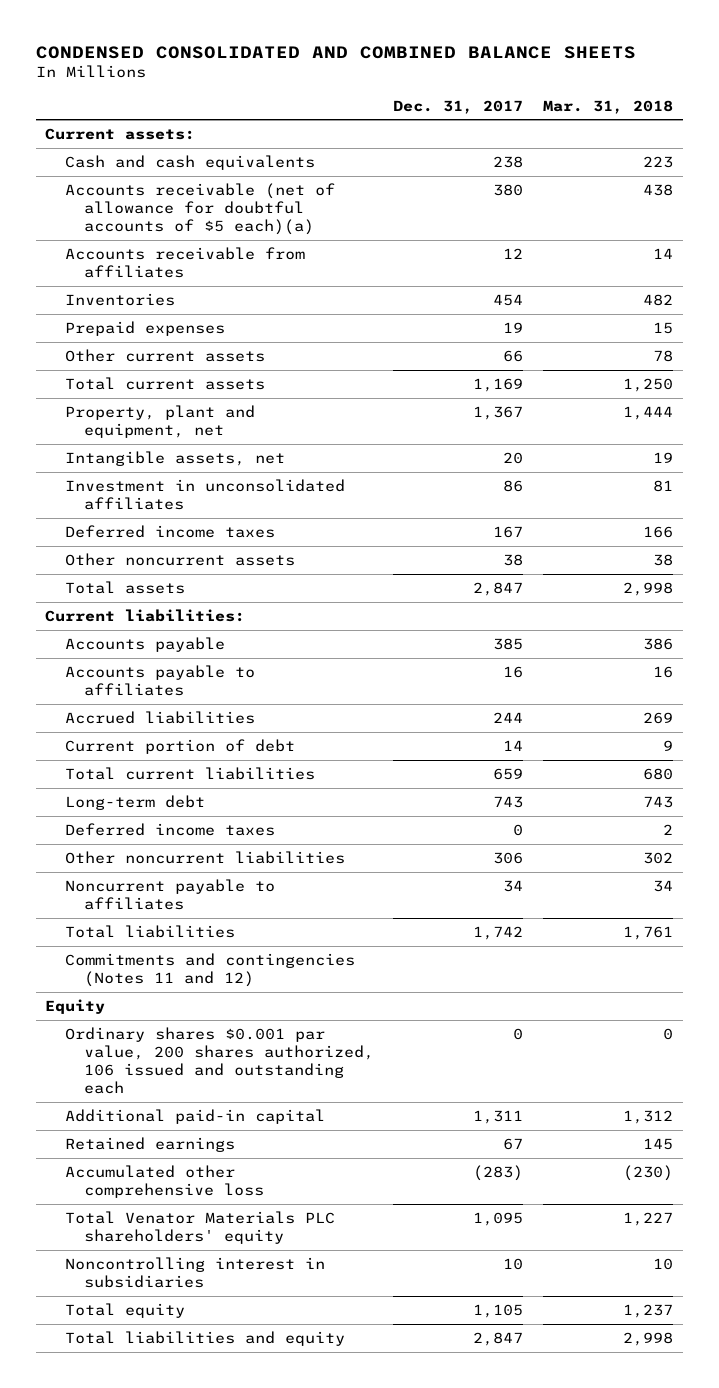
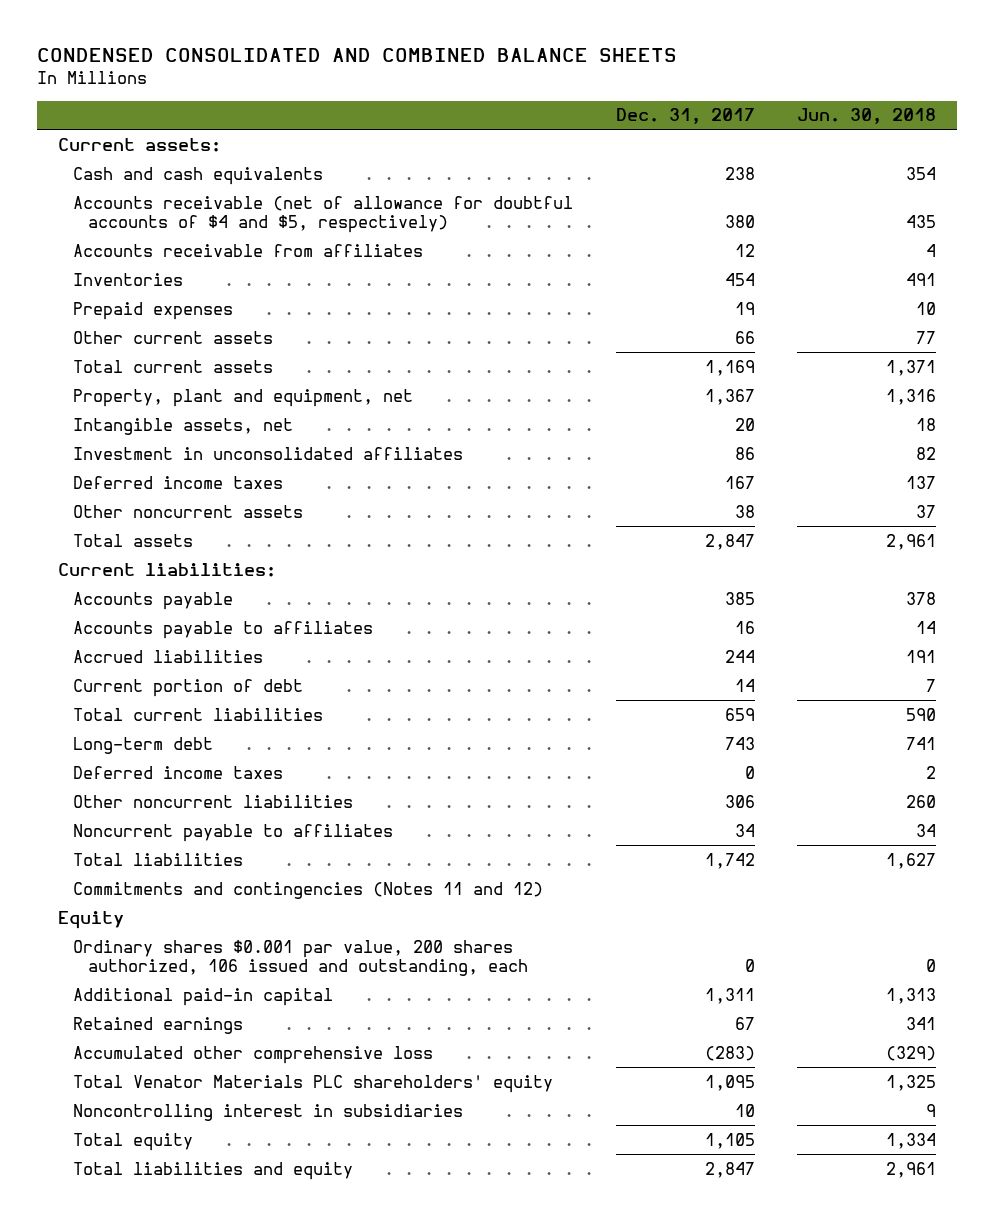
- | Dec. 31, 2017 | Mar. 31, 2018
+ | Dec. 31, 2017 | Jun. 30, 2018
- Accounts receivable (net of allowance for doubtful accounts of $5 each)(a) | 380 | 438
+ Accounts receivable (net of allowance for doubtful accounts of $4 and $5, respectively) | 380 | 435
- Ordinary shares $0.001 par value, 200 shares authorized, 106 issued and outstanding each | 0 | 0
+ Ordinary shares $0.001 par value, 200 shares authorized, 106 issued and outstanding, each | 0 | 0

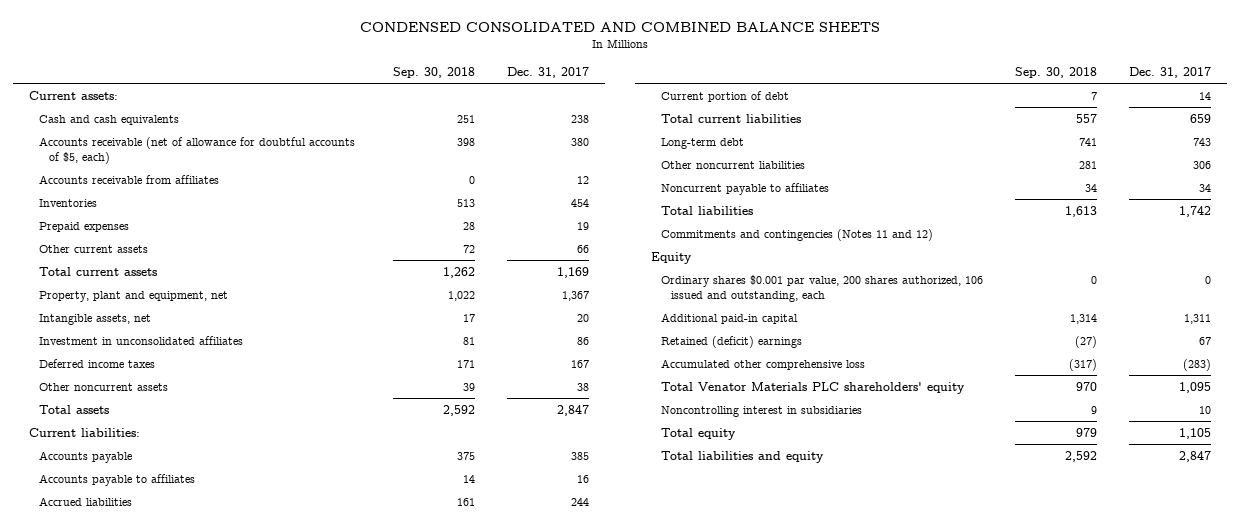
- | Dec. 31, 2017 | Jun. 30, 2018
+ | Sep. 30, 2018 | Dec. 31, 2017
- Accounts receivable (net of allowance for doubtful accounts of $4 and $5, respectively) | 380 | 435
+ Accounts receivable (net of allowance for doubtful accounts of $5, each) | 398 | 380
- Deferred income taxes | 0 | 2
- Retained earnings | 67 | 341
+ Retained (deficit) earnings | (27) | 67

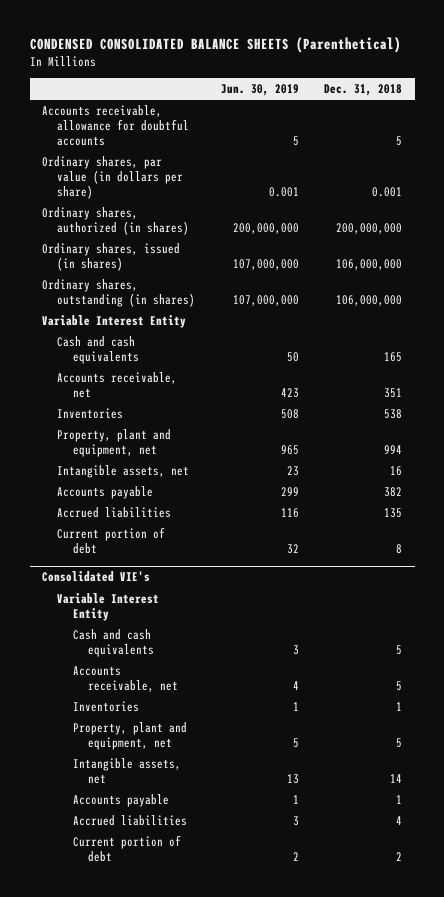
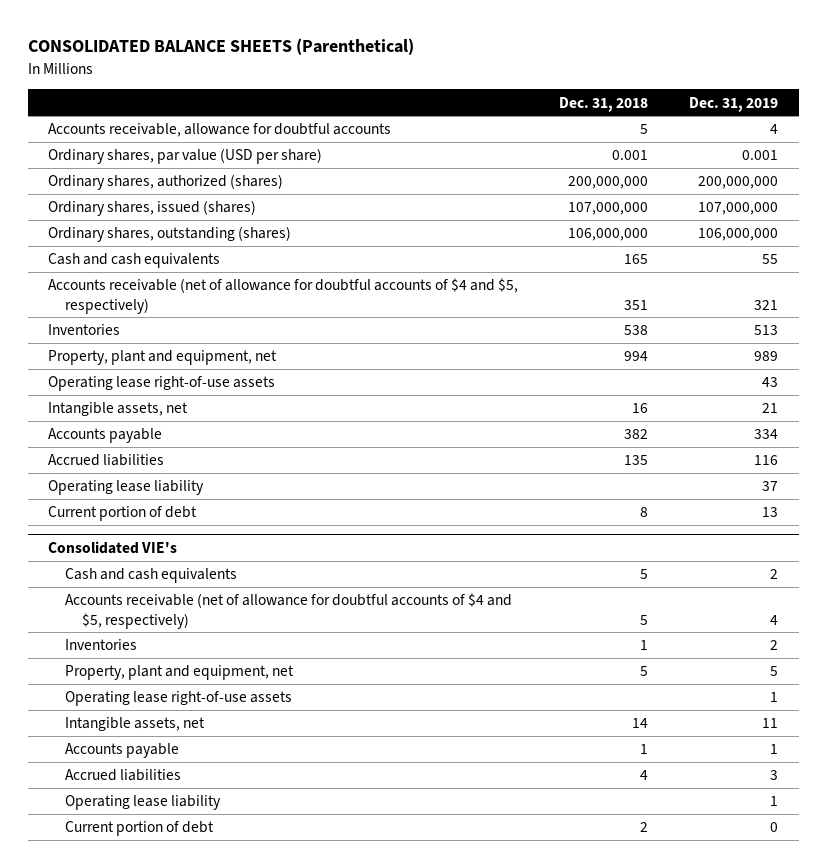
- CONDENSED CONSOLIDATED BALANCE SHEETS (Parenthetical)
+ CONSOLIDATED BALANCE SHEETS (Parenthetical)
- | Jun. 30, 2019 | Dec. 31, 2018
+ | Dec. 31, 2018 | Dec. 31, 2019
- Ordinary shares, par value (in dollars per share) | 0.001 | 0.001
- Ordinary shares, authorized (in shares) | 200,000,000 | 200,000,000
- Ordinary shares, issued (in shares) | 107,000,000 | 106,000,000
- Ordinary shares, outstanding (in shares) | 107,000,000 | 106,000,000
- Variable Interest Entity
+ Ordinary shares, par value (USD per share) | 0.001 | 0.001
+ Ordinary shares, authorized (shares) | 200,000,000 | 200,000,000
+ Ordinary shares, issued (shares) | 107,000,000 | 107,000,000
+ Ordinary shares, outstanding (shares) | 106,000,000 | 106,000,000
- Accounts receivable, net | 423 | 351
+ Accounts receivable (net of allowance for doubtful accounts of $4 and $5, respectively) | 351 | 321
+ Operating lease right-of-use assets | | 43
+ Operating lease liability | | 37
@ Consolidated VIE's
- Variable Interest Entity
- Accounts receivable, net | 4 | 5
+ Accounts receivable (net of allowance for doubtful accounts of $4 and $5, respectively) | 5 | 4
+ Operating lease right-of-use assets | | 1
+ Operating lease liability | | 1

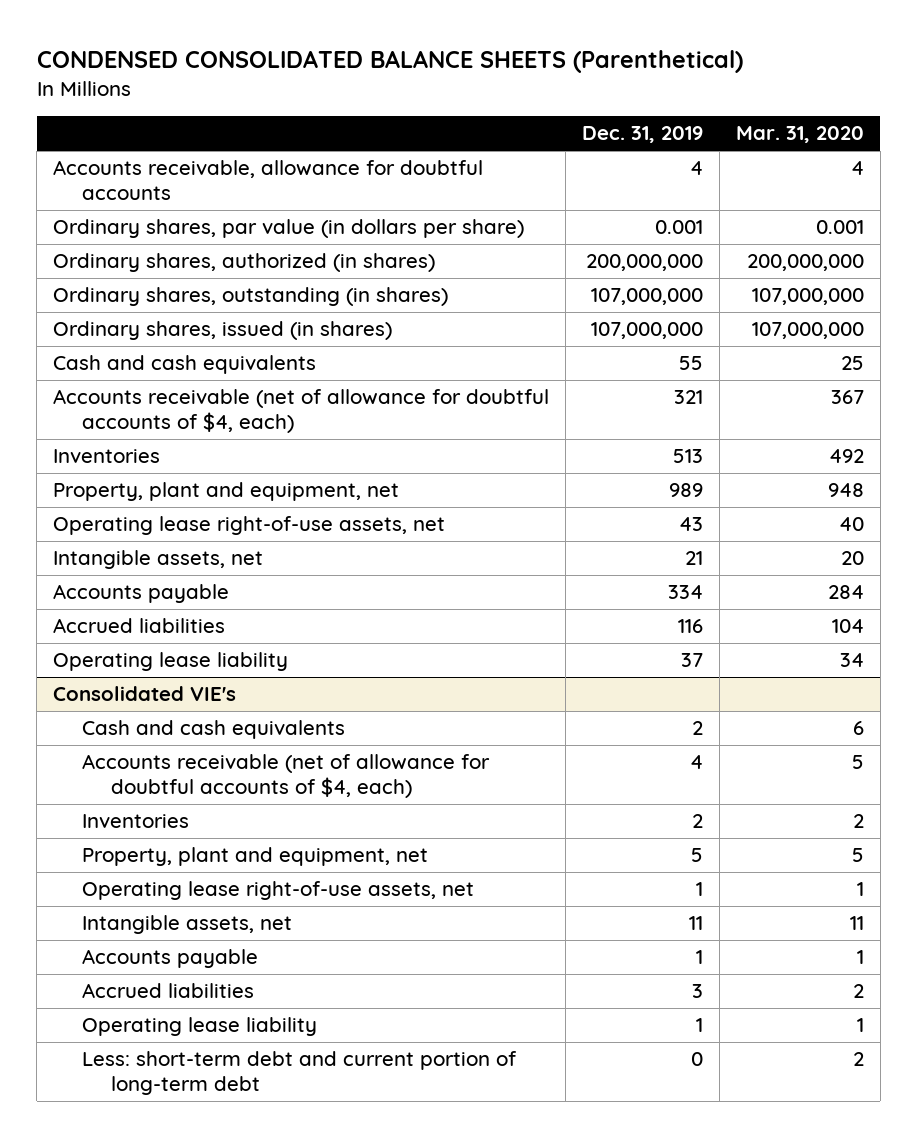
- CONSOLIDATED BALANCE SHEETS (Parenthetical)
+ CONDENSED CONSOLIDATED BALANCE SHEETS (Parenthetical)
- | Dec. 31, 2018 | Dec. 31, 2019
+ | Dec. 31, 2019 | Mar. 31, 2020
- Ordinary shares, par value (USD per share) | 0.001 | 0.001
- Ordinary shares, authorized (shares) | 200,000,000 | 200,000,000
- Ordinary shares, issued (shares) | 107,000,000 | 107,000,000
- Ordinary shares, outstanding (shares) | 106,000,000 | 106,000,000
+ Ordinary shares, par value (in dollars per share) | 0.001 | 0.001
+ Ordinary shares, authorized (in shares) | 200,000,000 | 200,000,000
+ Ordinary shares, outstanding (in shares) | 107,000,000 | 107,000,000
+ Ordinary shares, issued (in shares) | 107,000,000 | 107,000,000
- Accounts receivable (net of allowance for doubtful accounts of $4 and $5, respectively) | 351 | 321
+ Accounts receivable (net of allowance for doubtful accounts of $4, each) | 321 | 367
- Operating lease right-of-use assets | | 43
+ Operating lease right-of-use assets, net | 43 | 40
- Current portion of debt | 8 | 13
@ Consolidated VIE's
- Accounts receivable (net of allowance for doubtful accounts of $4 and $5, respectively) | 5 | 4
+ Accounts receivable (net of allowance for doubtful accounts of $4, each) | 4 | 5
- Operating lease right-of-use assets | | 1
+ Operating lease right-of-use assets, net | 1 | 1
- Current portion of debt | 2 | 0
+ Less: short-term debt and current portion of long-term debt | 0 | 2

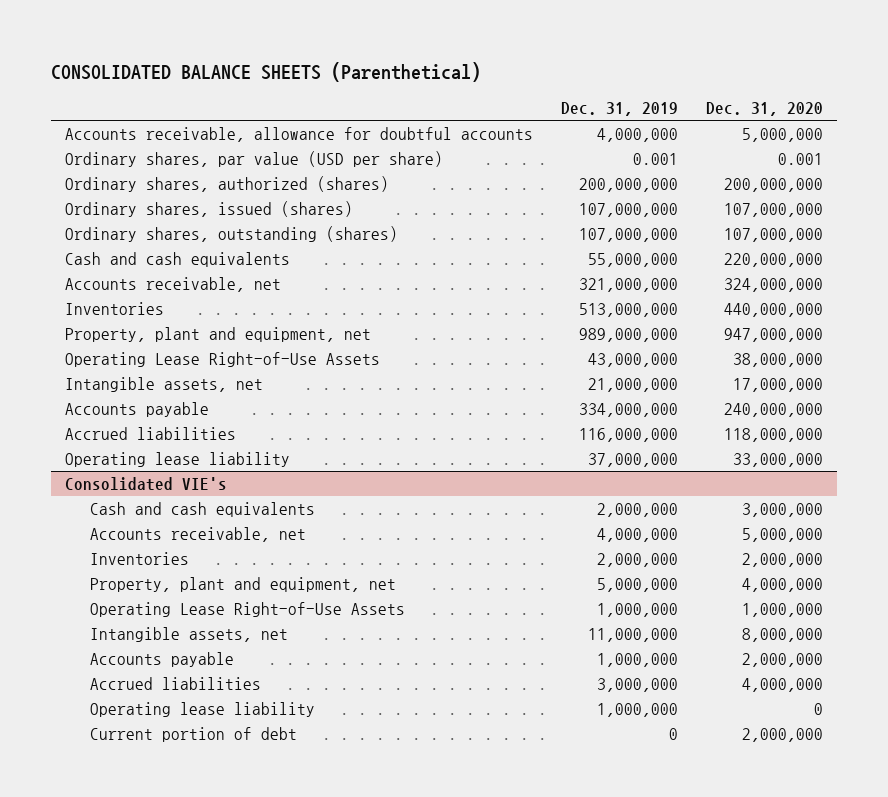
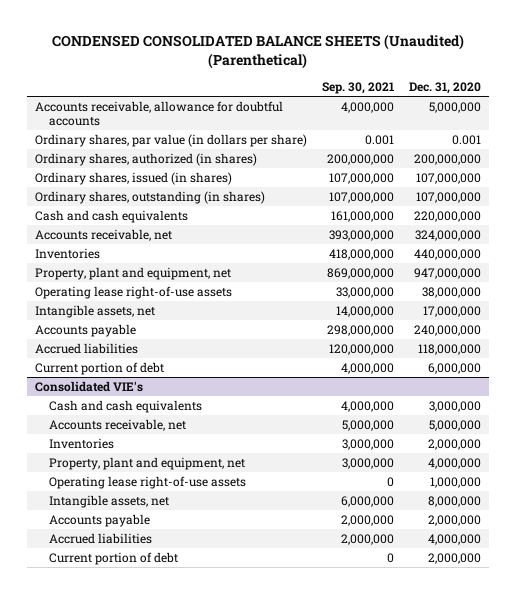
- CONSOLIDATED BALANCE SHEETS (Parenthetical)
+ CONDENSED CONSOLIDATED BALANCE SHEETS (Unaudited) (Parenthetical)
- | Dec. 31, 2019 | Dec. 31, 2020
+ | Sep. 30, 2021 | Dec. 31, 2020
- Ordinary shares, par value (USD per share) | 0.001 | 0.001
- Ordinary shares, authorized (shares) | 200,000,000 | 200,000,000
- Ordinary shares, issued (shares) | 107,000,000 | 107,000,000
- Ordinary shares, outstanding (shares) | 107,000,000 | 107,000,000
+ Ordinary shares, par value (in dollars per share) | 0.001 | 0.001
+ Ordinary shares, authorized (in shares) | 200,000,000 | 200,000,000
+ Ordinary shares, issued (in shares) | 107,000,000 | 107,000,000
+ Ordinary shares, outstanding (in shares) | 107,000,000 | 107,000,000
- Operating Lease Right-of-Use Assets | 43,000,000 | 38,000,000
+ Operating lease right-of-use assets | 33,000,000 | 38,000,000
- Operating lease liability | 37,000,000 | 33,000,000
+ Current portion of debt | 4,000,000 | 6,000,000
@ Consolidated VIE's
- Operating Lease Right-of-Use Assets | 1,000,000 | 1,000,000
+ Operating lease right-of-use assets | 0 | 1,000,000
- Operating lease liability | 1,000,000 | 0

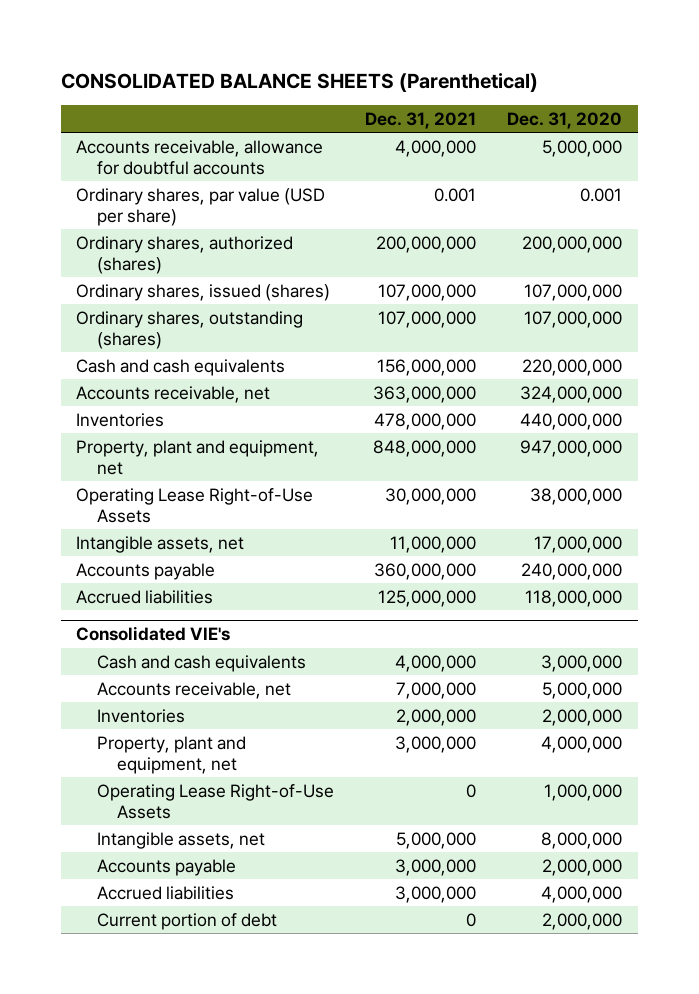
- CONDENSED CONSOLIDATED BALANCE SHEETS (Unaudited) (Parenthetical)
+ CONSOLIDATED BALANCE SHEETS (Parenthetical)
- | Sep. 30, 2021 | Dec. 31, 2020
+ | Dec. 31, 2021 | Dec. 31, 2020
- Ordinary shares, par value (in dollars per share) | 0.001 | 0.001
- Ordinary shares, authorized (in shares) | 200,000,000 | 200,000,000
- Ordinary shares, issued (in shares) | 107,000,000 | 107,000,000
- Ordinary shares, outstanding (in shares) | 107,000,000 | 107,000,000
+ Ordinary shares, par value (USD per share) | 0.001 | 0.001
+ Ordinary shares, authorized (shares) | 200,000,000 | 200,000,000
+ Ordinary shares, issued (shares) | 107,000,000 | 107,000,000
+ Ordinary shares, outstanding (shares) | 107,000,000 | 107,000,000
- Operating lease right-of-use assets | 33,000,000 | 38,000,000
+ Operating Lease Right-of-Use Assets | 30,000,000 | 38,000,000
- Current portion of debt | 4,000,000 | 6,000,000
@ Consolidated VIE's
- Operating lease right-of-use assets | 0 | 1,000,000
+ Operating Lease Right-of-Use Assets | 0 | 1,000,000

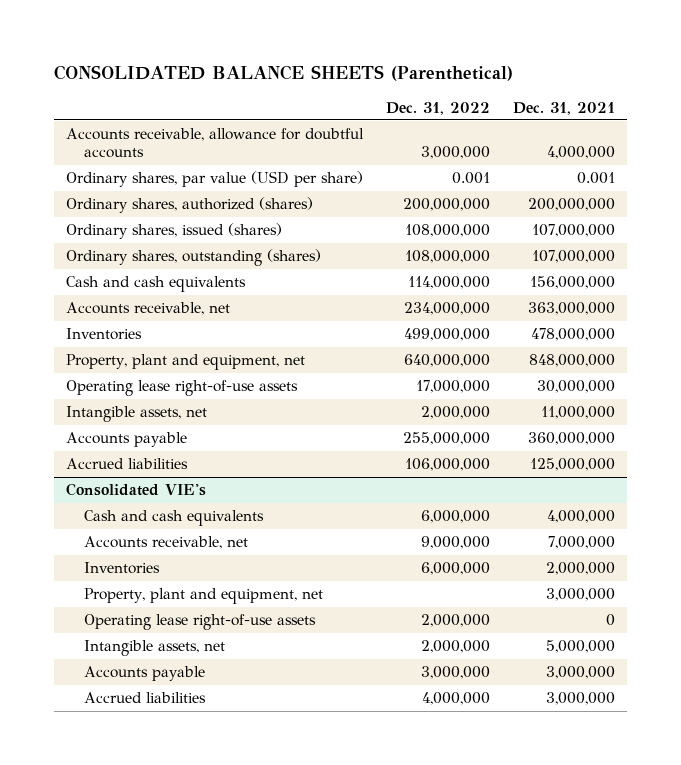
- | Dec. 31, 2021 | Dec. 31, 2020
+ | Dec. 31, 2022 | Dec. 31, 2021
- Operating Lease Right-of-Use Assets | 30,000,000 | 38,000,000
+ Operating lease right-of-use assets | 17,000,000 | 30,000,000
@ Consolidated VIE's
- Operating Lease Right-of-Use Assets | 0 | 1,000,000
+ Operating lease right-of-use assets | 2,000,000 | 0
- Current portion of debt | 0 | 2,000,000

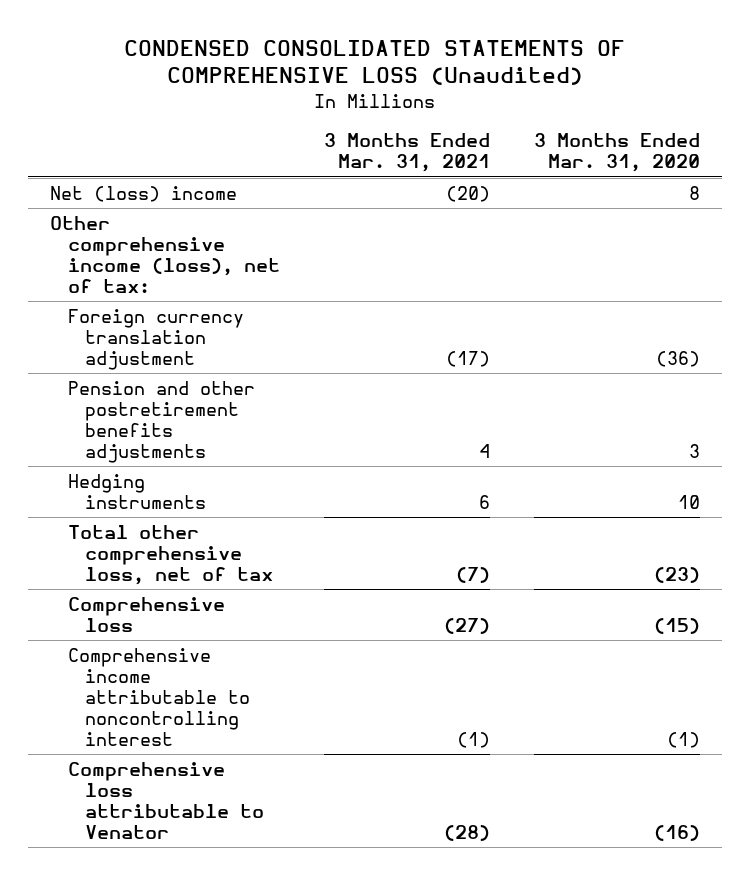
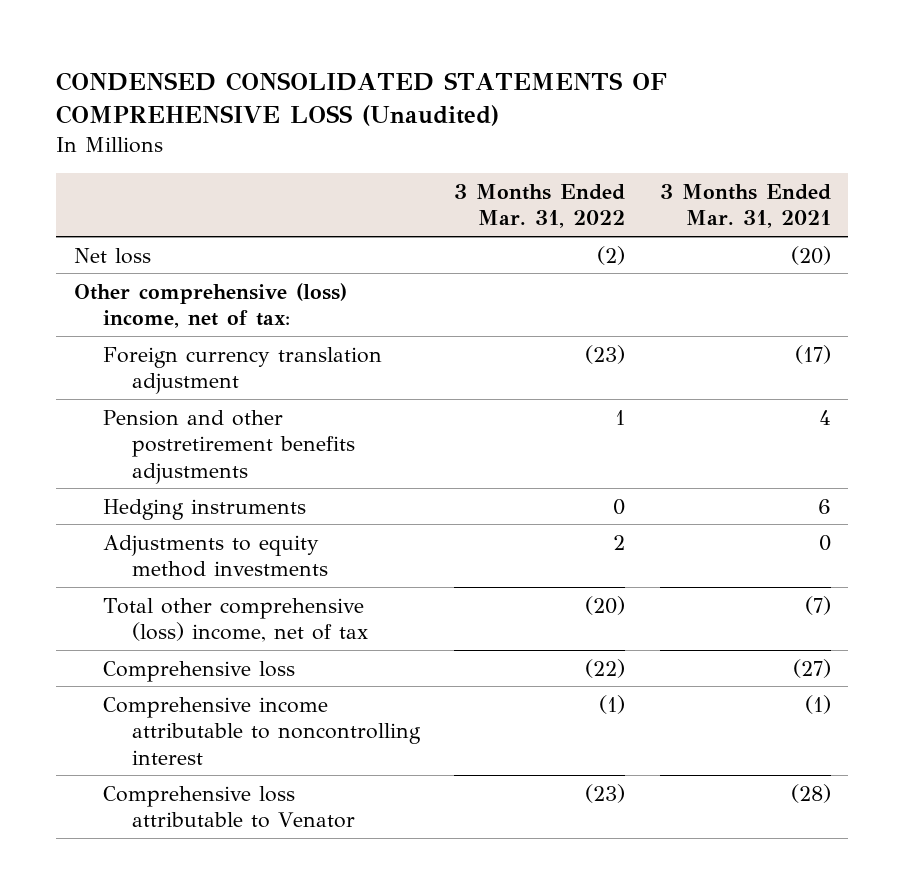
- | 3 Months Ended Mar. 31, 2021 | 3 Months Ended Mar. 31, 2020
+ | 3 Months Ended Mar. 31, 2022 | 3 Months Ended Mar. 31, 2021
- Net (loss) income | (20) | 8
- Other comprehensive income (loss), net of tax:
+ Net loss | (2) | (20)
+ Other comprehensive (loss) income, net of tax:
- Total other comprehensive loss, net of tax | (7) | (23)
+ Adjustments to equity method investments | 2 | 0
+ Total other comprehensive (loss) income, net of tax | (20) | (7)

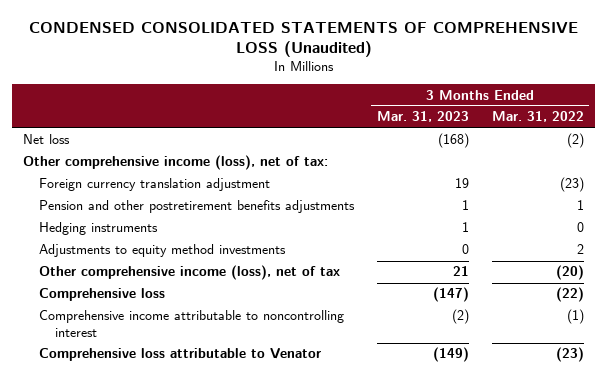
- | 3 Months Ended Mar. 31, 2022 | 3 Months Ended Mar. 31, 2021
+ | 3 Months Ended Mar. 31, 2023 | 3 Months Ended Mar. 31, 2022
- Other comprehensive (loss) income, net of tax:
+ Other comprehensive income (loss), net of tax:
- Total other comprehensive (loss) income, net of tax | (20) | (7)
+ Other comprehensive income (loss), net of tax | 21 | (20)

